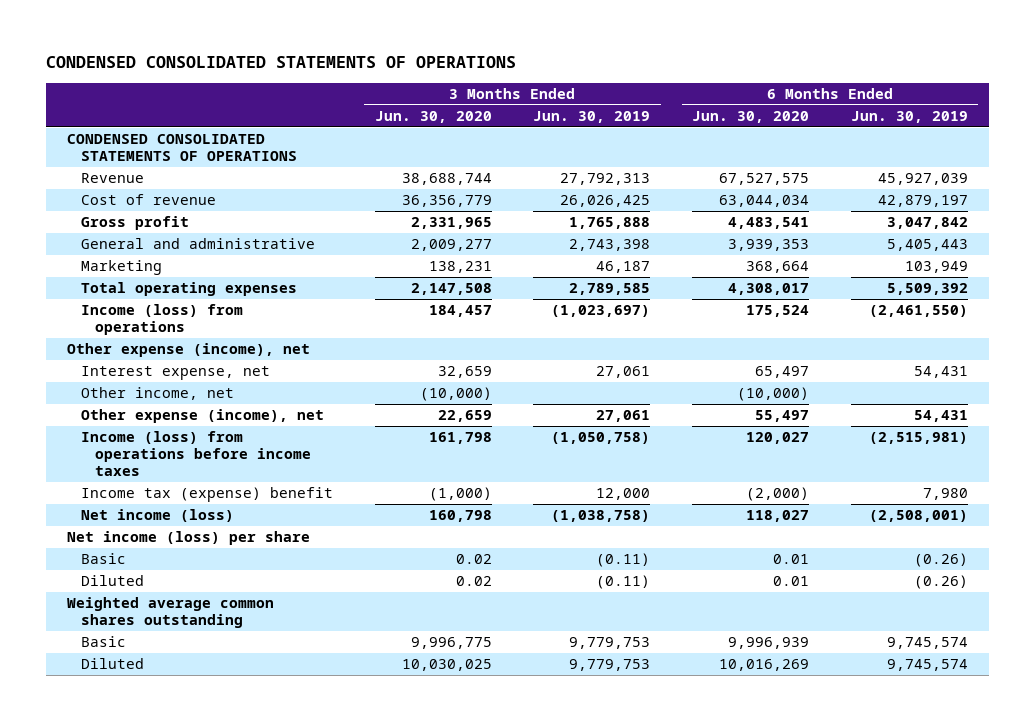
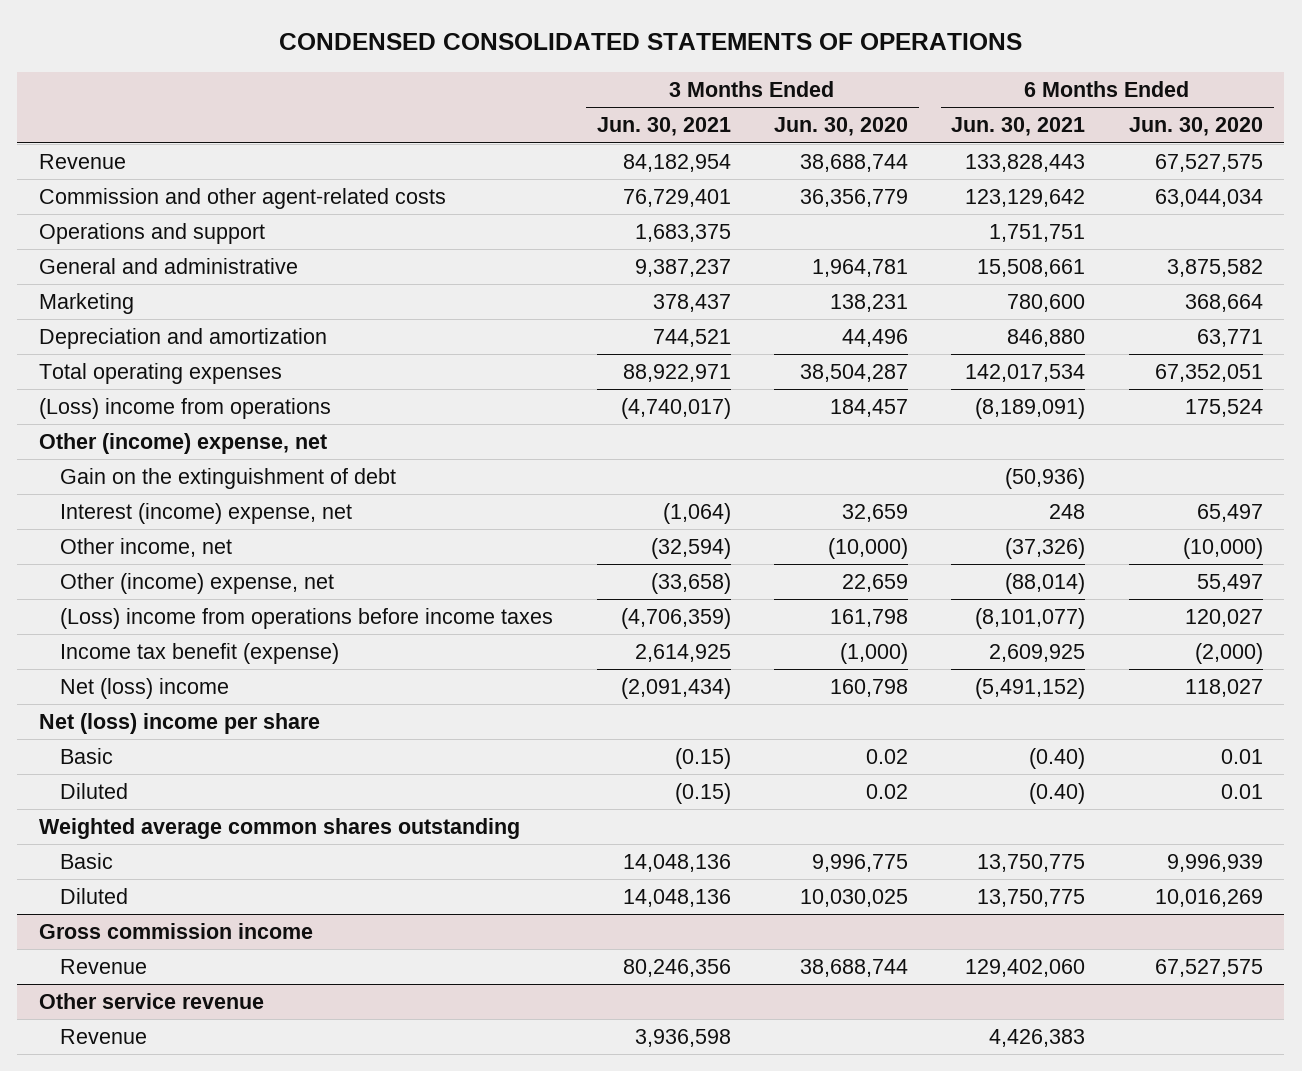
- | 3 Months Ended Jun. 30, 2020 | 3 Months Ended Jun. 30, 2019 | 6 Months Ended Jun. 30, 2020 | 6 Months Ended Jun. 30, 2019
+ | 3 Months Ended Jun. 30, 2021 | 3 Months Ended Jun. 30, 2020 | 6 Months Ended Jun. 30, 2021 | 6 Months Ended Jun. 30, 2020
- CONDENSED CONSOLIDATED STATEMENTS OF OPERATIONS
- Cost of revenue | 36,356,779 | 26,026,425 | 63,044,034 | 42,879,197
- Gross profit | 2,331,965 | 1,765,888 | 4,483,541 | 3,047,842
- General and administrative | 2,009,277 | 2,743,398 | 3,939,353 | 5,405,443
+ Commission and other agent-related costs | 76,729,401 | 36,356,779 | 123,129,642 | 63,044,034
+ Operations and support | 1,683,375 | | 1,751,751 |
+ General and administrative | 9,387,237 | 1,964,781 | 15,508,661 | 3,875,582
- Total operating expenses | 2,147,508 | 2,789,585 | 4,308,017 | 5,509,392
- Income (loss) from operations | 184,457 | (1,023,697) | 175,524 | (2,461,550)
- Other expense (income), net
- Interest expense, net | 32,659 | 27,061 | 65,497 | 54,431
+ Depreciation and amortization | 744,521 | 44,496 | 846,880 | 63,771
+ Total operating expenses | 88,922,971 | 38,504,287 | 142,017,534 | 67,352,051
+ (Loss) income from operations | (4,740,017) | 184,457 | (8,189,091) | 175,524
+ Other (income) expense, net
+ Gain on the extinguishment of debt | | | (50,936) |
+ Interest (income) expense, net | (1,064) | 32,659 | 248 | 65,497
- Other expense (income), net | 22,659 | 27,061 | 55,497 | 54,431
- Income (loss) from operations before income taxes | 161,798 | (1,050,758) | 120,027 | (2,515,981)
- Income tax (expense) benefit | (1,000) | 12,000 | (2,000) | 7,980
- Net income (loss) | 160,798 | (1,038,758) | 118,027 | (2,508,001)
- Net income (loss) per share
+ Other (income) expense, net | (33,658) | 22,659 | (88,014) | 55,497
+ (Loss) income from operations before income taxes | (4,706,359) | 161,798 | (8,101,077) | 120,027
+ Income tax benefit (expense) | 2,614,925 | (1,000) | 2,609,925 | (2,000)
+ Net (loss) income | (2,091,434) | 160,798 | (5,491,152) | 118,027
+ Net (loss) income per share
+ Gross commission income
+ Revenue | 80,246,356 | 38,688,744 | 129,402,060 | 67,527,575
+ Other service revenue
+ Revenue | 3,936,598 | | 4,426,383 |

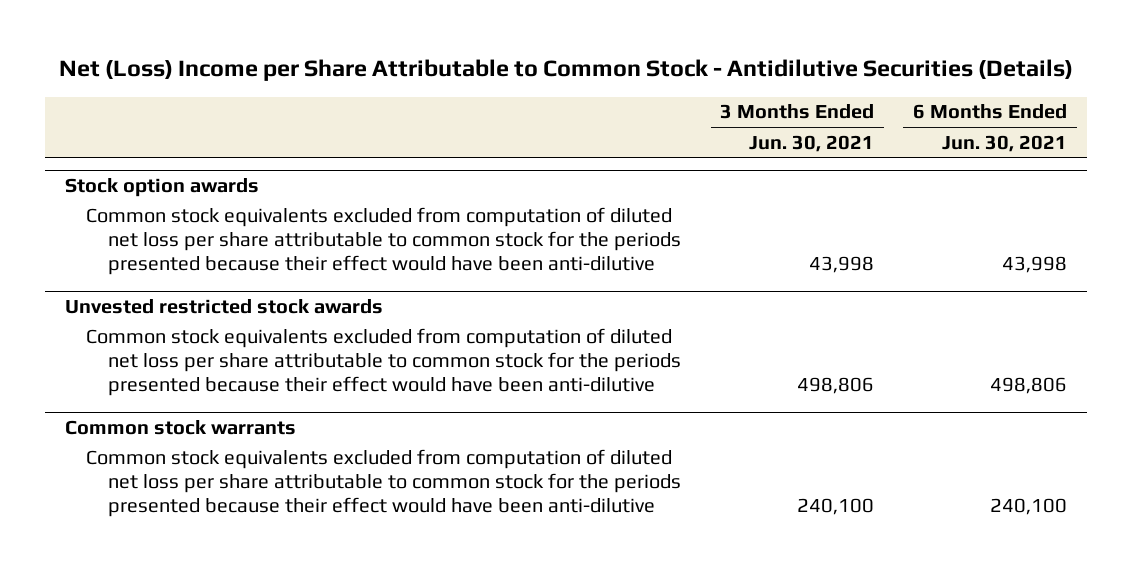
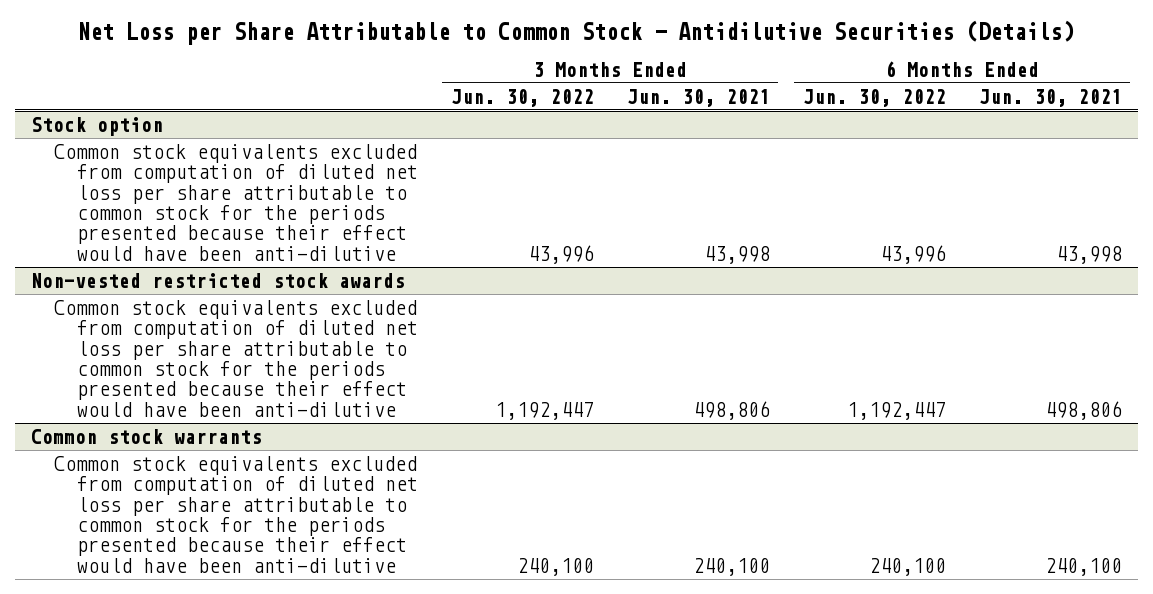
- Net (Loss) Income per Share Attributable to Common Stock - Antidilutive Securities (Details)
+ Net Loss per Share Attributable to Common Stock - Antidilutive Securities (Details)
- | 3 Months Ended Jun. 30, 2021 | 6 Months Ended Jun. 30, 2021
+ | 3 Months Ended Jun. 30, 2022 | 3 Months Ended Jun. 30, 2021 | 6 Months Ended Jun. 30, 2022 | 6 Months Ended Jun. 30, 2021
- Stock option awards
+ Stock option
- Unvested restricted stock awards
+ Non-vested restricted stock awards

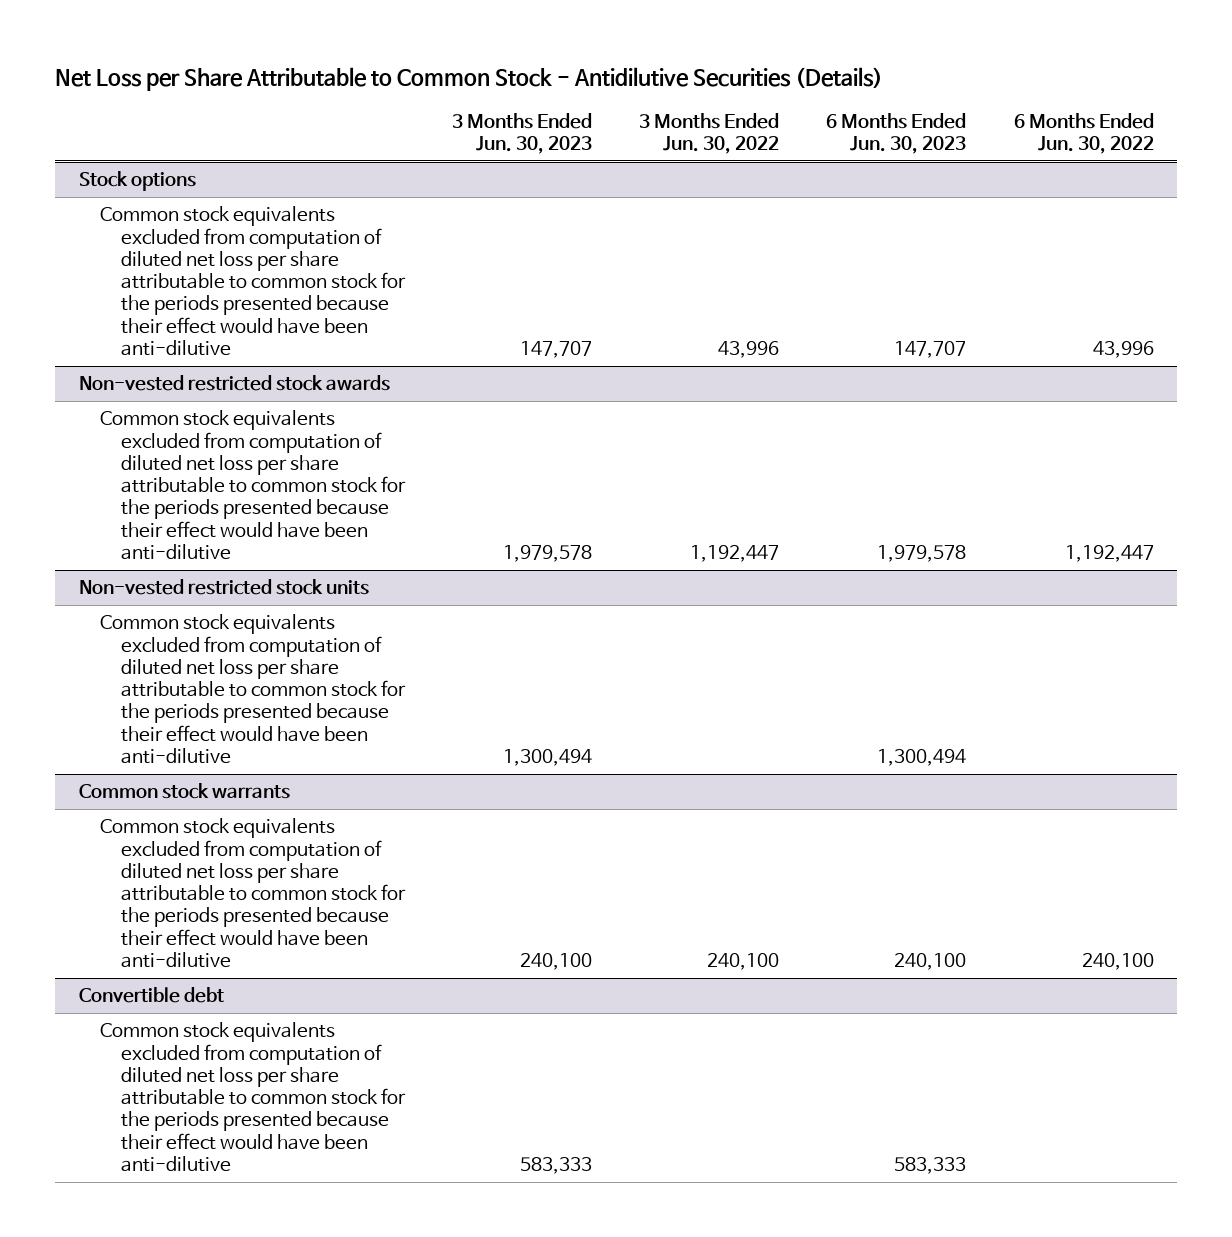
- | 3 Months Ended Jun. 30, 2022 | 3 Months Ended Jun. 30, 2021 | 6 Months Ended Jun. 30, 2022 | 6 Months Ended Jun. 30, 2021
+ | 3 Months Ended Jun. 30, 2023 | 3 Months Ended Jun. 30, 2022 | 6 Months Ended Jun. 30, 2023 | 6 Months Ended Jun. 30, 2022
- Stock option
+ Stock options
+ Non-vested restricted stock units
+ Common stock equivalents excluded from computation of diluted net loss per share attributable to common stock for the periods presented because their effect would have been anti-dilutive | 1,300,494 | | 1,300,494 |
+ Convertible debt
+ Common stock equivalents excluded from computation of diluted net loss per share attributable to common stock for the periods presented because their effect would have been anti-dilutive | 583,333 | | 583,333 |

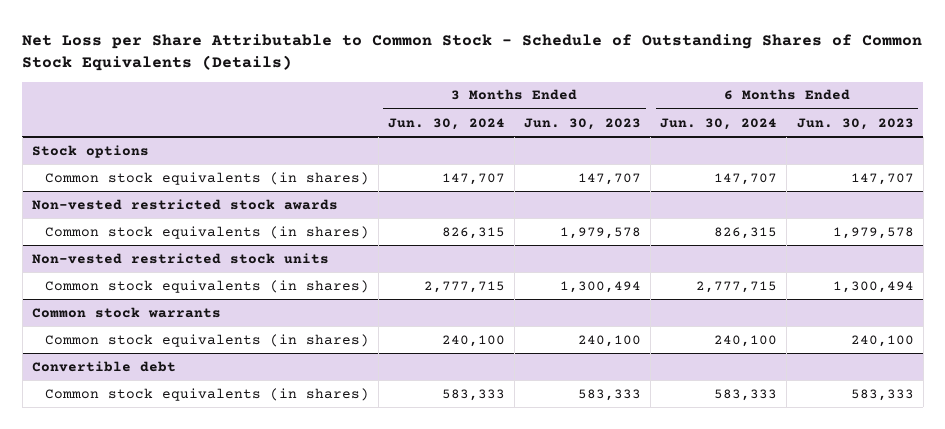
- Net Loss per Share Attributable to Common Stock - Antidilutive Securities (Details)
+ Net Loss per Share Attributable to Common Stock - Schedule of Outstanding Shares of Common Stock Equivalents (Details)
- | 3 Months Ended Jun. 30, 2023 | 3 Months Ended Jun. 30, 2022 | 6 Months Ended Jun. 30, 2023 | 6 Months Ended Jun. 30, 2022
+ | 3 Months Ended Jun. 30, 2024 | 3 Months Ended Jun. 30, 2023 | 6 Months Ended Jun. 30, 2024 | 6 Months Ended Jun. 30, 2023
@ Stock options
- Common stock equivalents excluded from computation of diluted net loss per share attributable to common stock for the periods presented because their effect would have been anti-dilutive | 147,707 | 43,996 | 147,707 | 43,996
+ Common stock equivalents (in shares) | 147,707 | 147,707 | 147,707 | 147,707
@ Non-vested restricted stock awards
- Common stock equivalents excluded from computation of diluted net loss per share attributable to common stock for the periods presented because their effect would have been anti-dilutive | 1,979,578 | 1,192,447 | 1,979,578 | 1,192,447
+ Common stock equivalents (in shares) | 826,315 | 1,979,578 | 826,315 | 1,979,578
@ Non-vested restricted stock units
- Common stock equivalents excluded from computation of diluted net loss per share attributable to common stock for the periods presented because their effect would have been anti-dilutive | 1,300,494 | | 1,300,494 |
+ Common stock equivalents (in shares) | 2,777,715 | 1,300,494 | 2,777,715 | 1,300,494
@ Common stock warrants
- Common stock equivalents excluded from computation of diluted net loss per share attributable to common stock for the periods presented because their effect would have been anti-dilutive | 240,100 | 240,100 | 240,100 | 240,100
+ Common stock equivalents (in shares) | 240,100 | 240,100 | 240,100 | 240,100
@ Convertible debt
- Common stock equivalents excluded from computation of diluted net loss per share attributable to common stock for the periods presented because their effect would have been anti-dilutive | 583,333 | | 583,333 |
+ Common stock equivalents (in shares) | 583,333 | 583,333 | 583,333 | 583,333

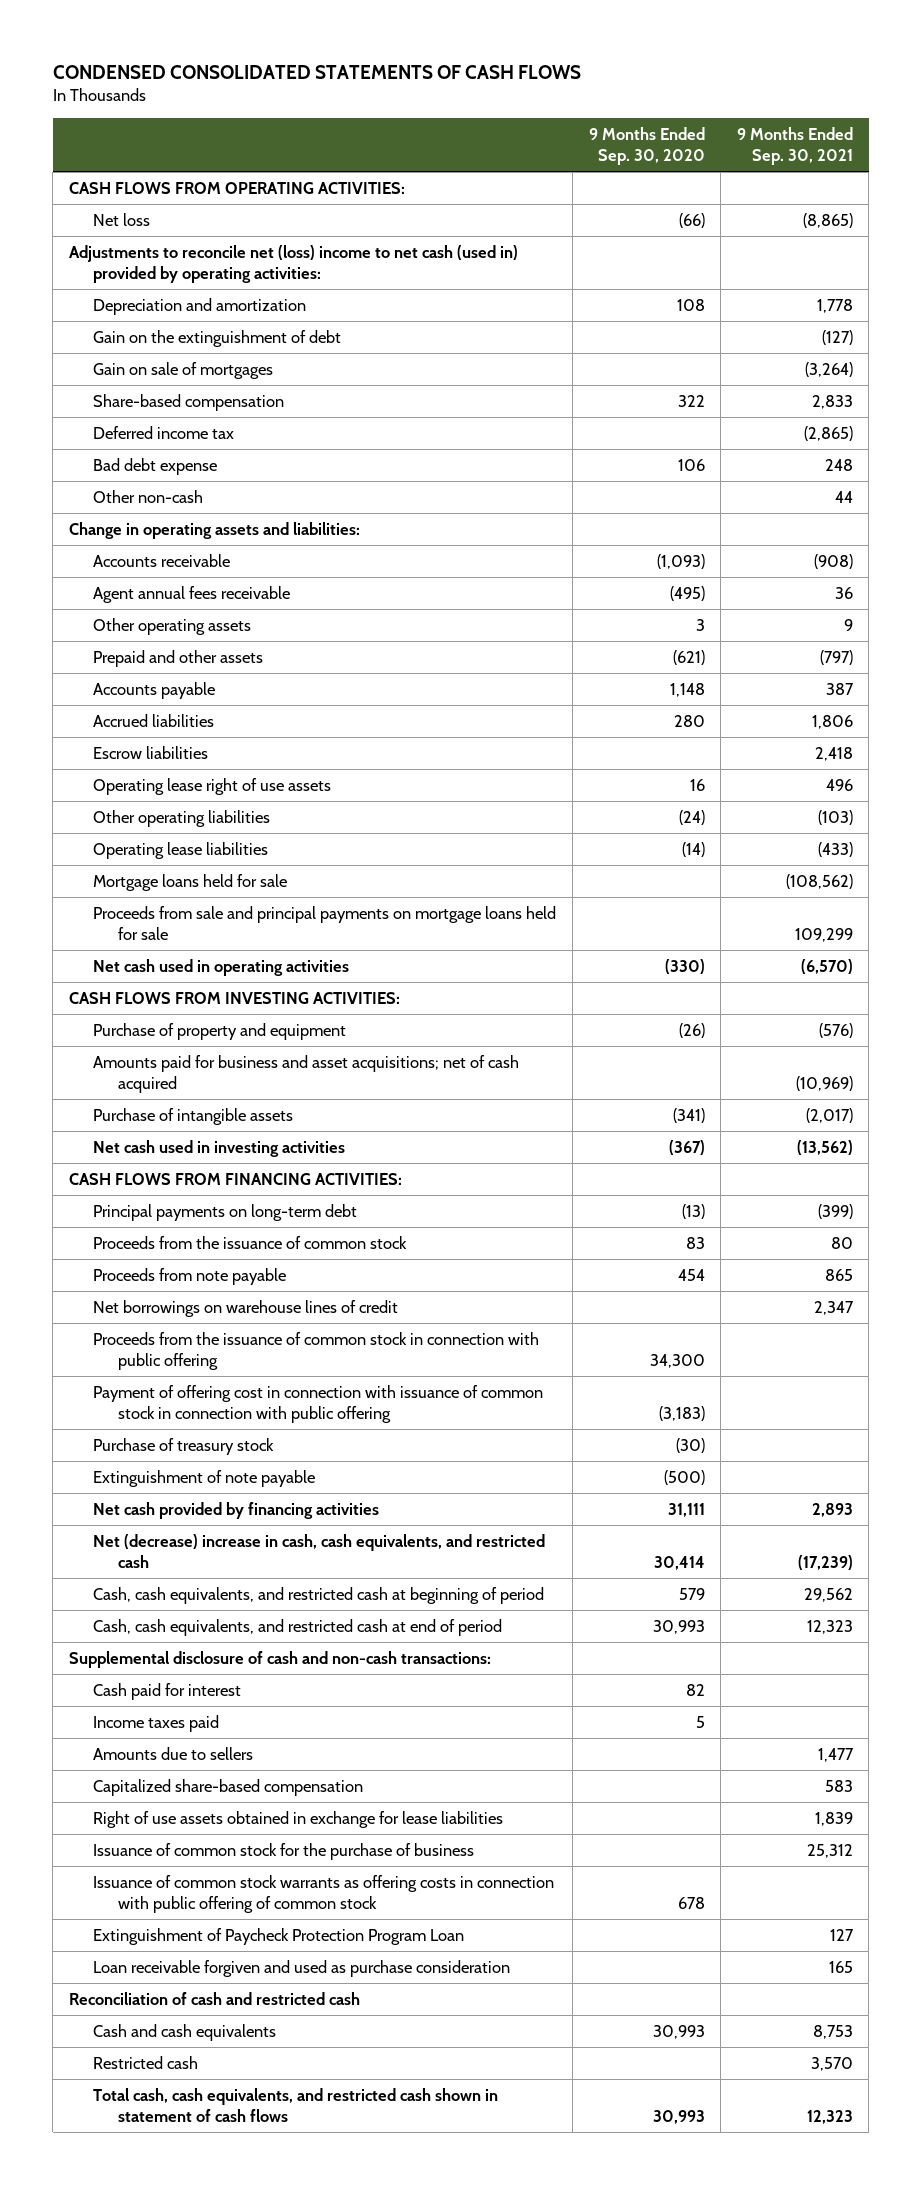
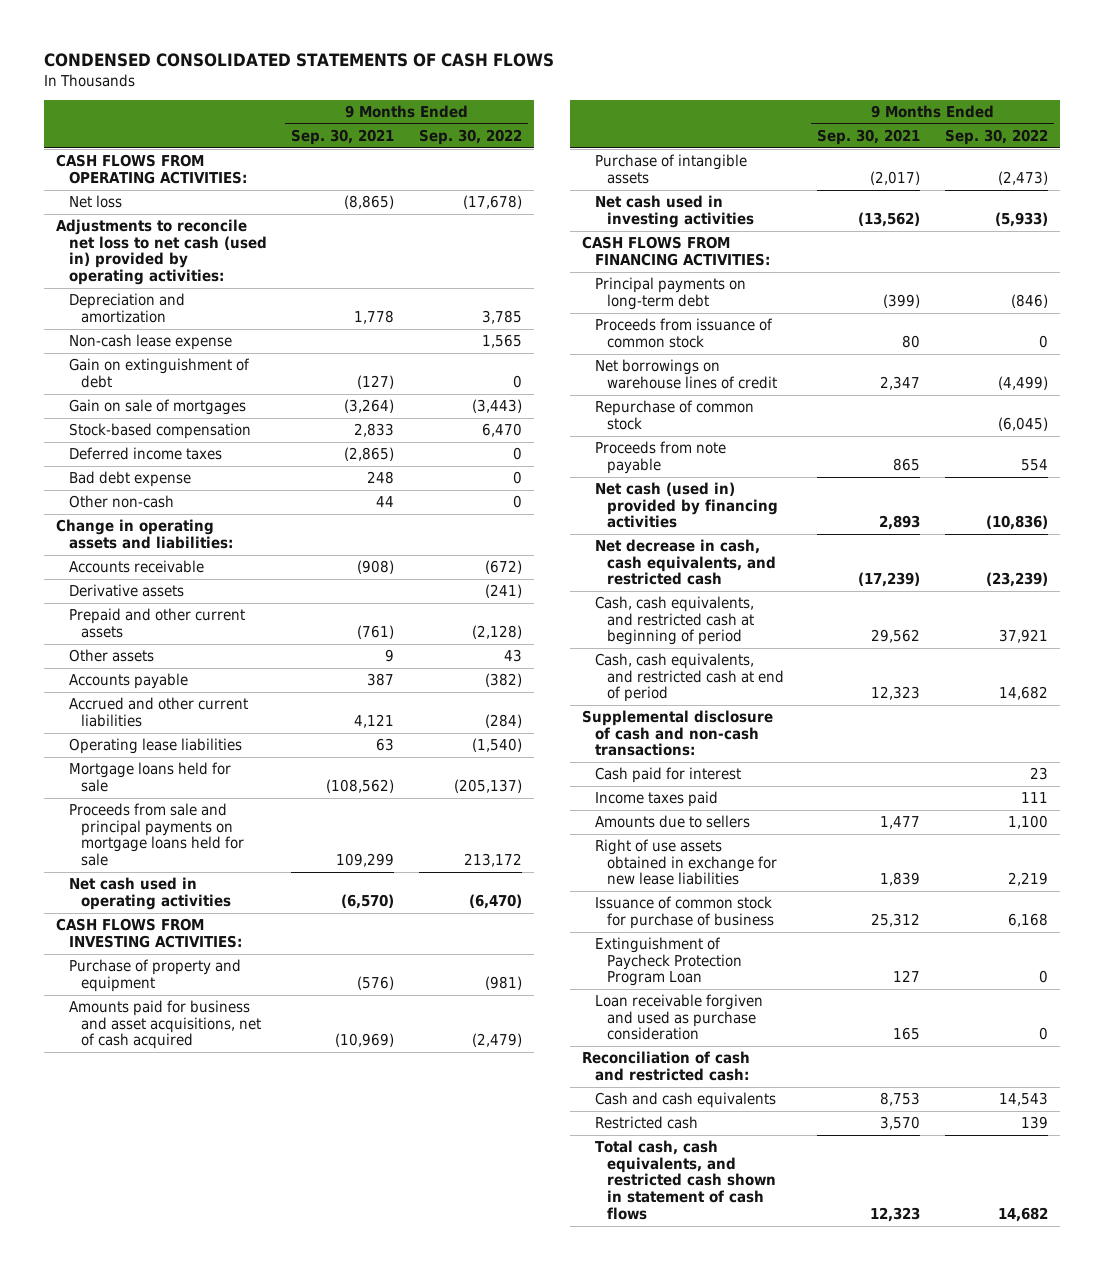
- | 9 Months Ended Sep. 30, 2020 | 9 Months Ended Sep. 30, 2021
+ | 9 Months Ended Sep. 30, 2021 | 9 Months Ended Sep. 30, 2022
- Adjustments to reconcile net (loss) income to net cash (used in) provided by operating activities:
+ Adjustments to reconcile net loss to net cash (used in) provided by operating activities:
- Gain on the extinguishment of debt | | (127)
+ Non-cash lease expense | | 1,565
+ Gain on extinguishment of debt | (127) | 0
- Share-based compensation | 322 | 2,833
- Deferred income tax | | (2,865)
+ Stock-based compensation | 2,833 | 6,470
+ Deferred income taxes | (2,865) | 0
- Agent annual fees receivable | (495) | 36
- Other operating assets | 3 | 9
- Prepaid and other assets | (621) | (797)
+ Derivative assets | | (241)
+ Prepaid and other current assets | (761) | (2,128)
+ Other assets | 9 | 43
- Accrued liabilities | 280 | 1,806
- Escrow liabilities | | 2,418
- Operating lease right of use assets | 16 | 496
- Other operating liabilities | (24) | (103)
- Operating lease liabilities | (14) | (433)
+ Accrued and other current liabilities | 4,121 | (284)
+ Operating lease liabilities | 63 | (1,540)
- Amounts paid for business and asset acquisitions; net of cash acquired | | (10,969)
+ Amounts paid for business and asset acquisitions, net of cash acquired | (10,969) | (2,479)
- Proceeds from the issuance of common stock | 83 | 80
+ Proceeds from issuance of common stock | 80 | 0
- Proceeds from the issuance of common stock in connection with public offering | 34,300 |
- Payment of offering cost in connection with issuance of common stock in connection with public offering | (3,183) |
- Purchase of treasury stock | (30) |
- Extinguishment of note payable | (500) |
- Net cash provided by financing activities | 31,111 | 2,893
- Net (decrease) increase in cash, cash equivalents, and restricted cash | 30,414 | (17,239)
+ Repurchase of common stock | | (6,045)
moved down: Proceeds from note payable | 865 | 554
+ Net cash (used in) provided by financing activities | 2,893 | (10,836)
+ Net decrease in cash, cash equivalents, and restricted cash | (17,239) | (23,239)
- Capitalized share-based compensation | | 583
- Right of use assets obtained in exchange for lease liabilities | | 1,839
- Issuance of common stock for the purchase of business | | 25,312
- Issuance of common stock warrants as offering costs in connection with public offering of common stock | 678 |
+ Right of use assets obtained in exchange for new lease liabilities | 1,839 | 2,219
+ Issuance of common stock for purchase of business | 25,312 | 6,168
- Reconciliation of cash and restricted cash
+ Reconciliation of cash and restricted cash:

